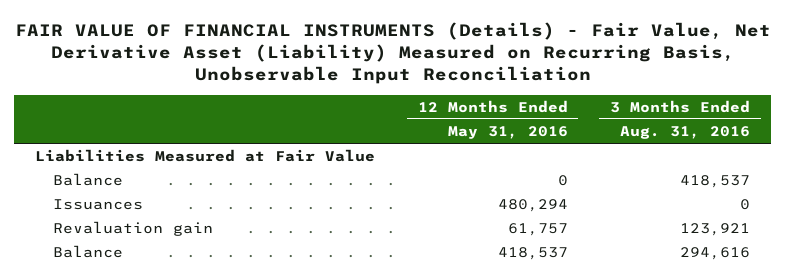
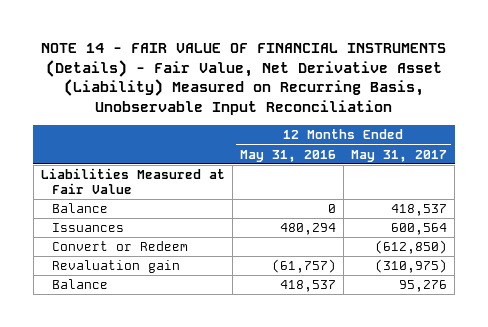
- FAIR VALUE OF FINANCIAL INSTRUMENTS (Details) - Fair Value, Net Derivative Asset (Liability) Measured on Recurring Basis, Unobservable Input Reconciliation
+ NOTE 14 - FAIR VALUE OF FINANCIAL INSTRUMENTS (Details) - Fair Value, Net Derivative Asset (Liability) Measured on Recurring Basis, Unobservable Input Reconciliation
- | 12 Months Ended May 31, 2016 | 3 Months Ended Aug. 31, 2016
+ | 12 Months Ended May 31, 2016 | 12 Months Ended May 31, 2017
- Revaluation gain | 61,757 | 123,921
+ Convert or Redeem | | (612,850)
+ Revaluation gain | (61,757) | (310,975)

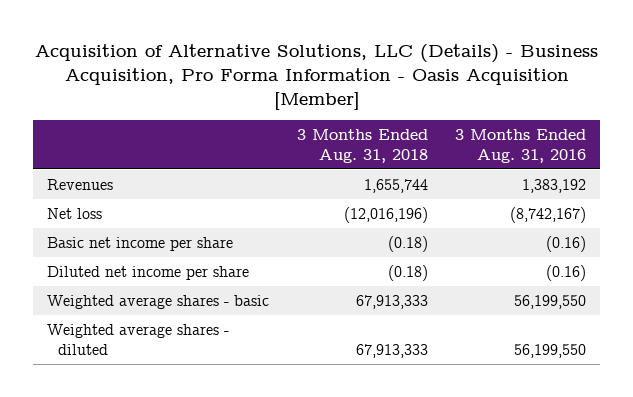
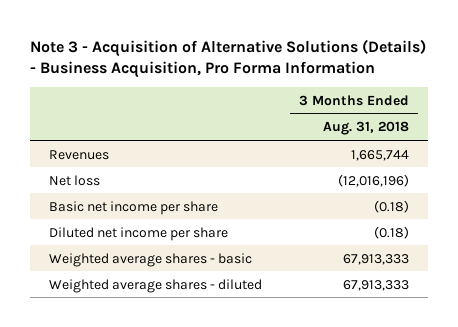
- Acquisition of Alternative Solutions, LLC (Details) - Business Acquisition, Pro Forma Information - Oasis Acquisition [Member]
+ Note 3 - Acquisition of Alternative Solutions (Details) - Business Acquisition, Pro Forma Information
- | 3 Months Ended Aug. 31, 2018 | 3 Months Ended Aug. 31, 2016
+ | 3 Months Ended Aug. 31, 2018
- Revenues | 1,655,744 | 1,383,192
+ Revenues | 1,665,744

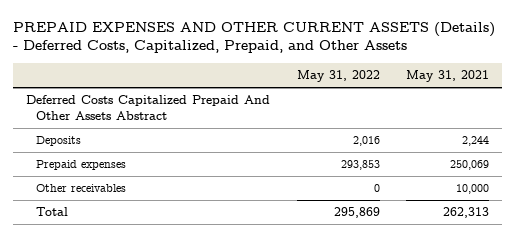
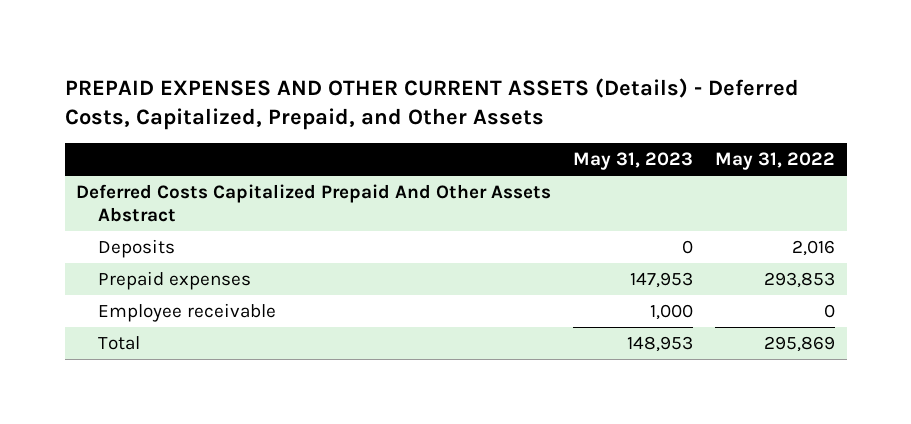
- | May 31, 2022 | May 31, 2021
+ | May 31, 2023 | May 31, 2022
- Other receivables | 0 | 10,000
+ Employee receivable | 1,000 | 0

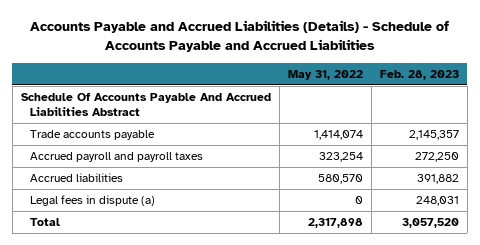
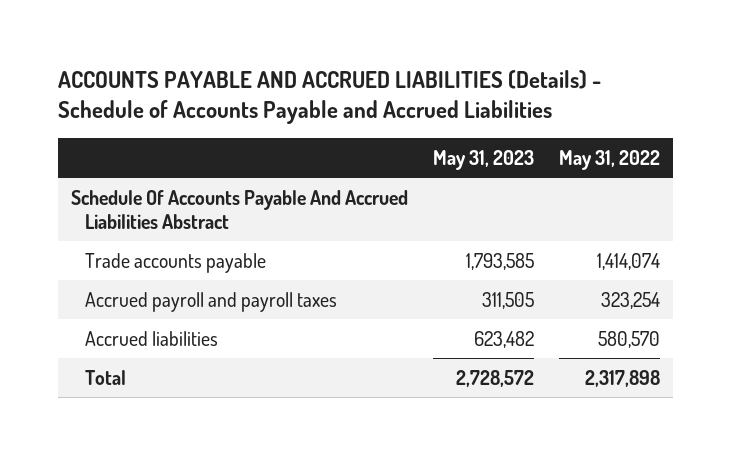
- Accounts Payable and Accrued Liabilities (Details) - Schedule of Accounts Payable and Accrued Liabilities
+ ACCOUNTS PAYABLE AND ACCRUED LIABILITIES (Details) - Schedule of Accounts Payable and Accrued Liabilities
- | May 31, 2022 | Feb. 28, 2023
+ | May 31, 2023 | May 31, 2022
- Legal fees in dispute (a) | 0 | 248,031

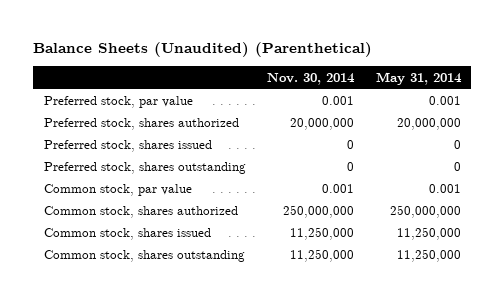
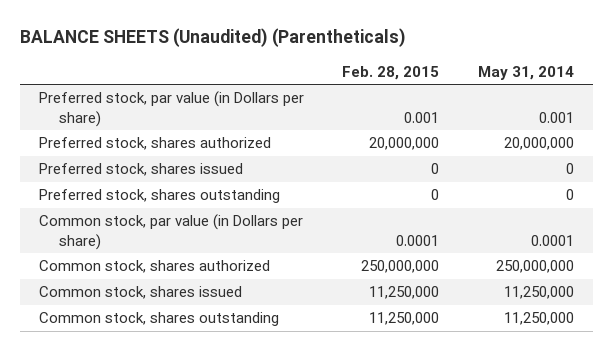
- Balance Sheets (Unaudited) (Parenthetical)
+ BALANCE SHEETS (Unaudited) (Parentheticals)
- | Nov. 30, 2014 | May 31, 2014
+ | Feb. 28, 2015 | May 31, 2014
- Preferred stock, par value | 0.001 | 0.001
+ Preferred stock, par value (in Dollars per share) | 0.001 | 0.001
- Common stock, par value | 0.001 | 0.001
+ Common stock, par value (in Dollars per share) | 0.0001 | 0.0001

